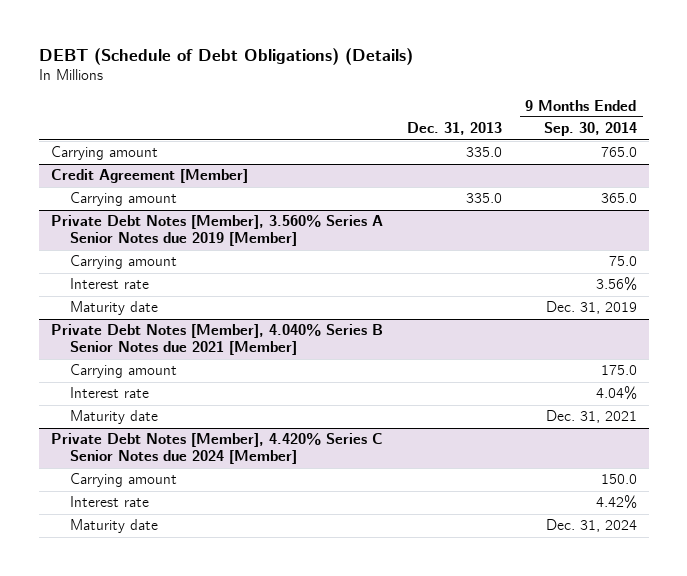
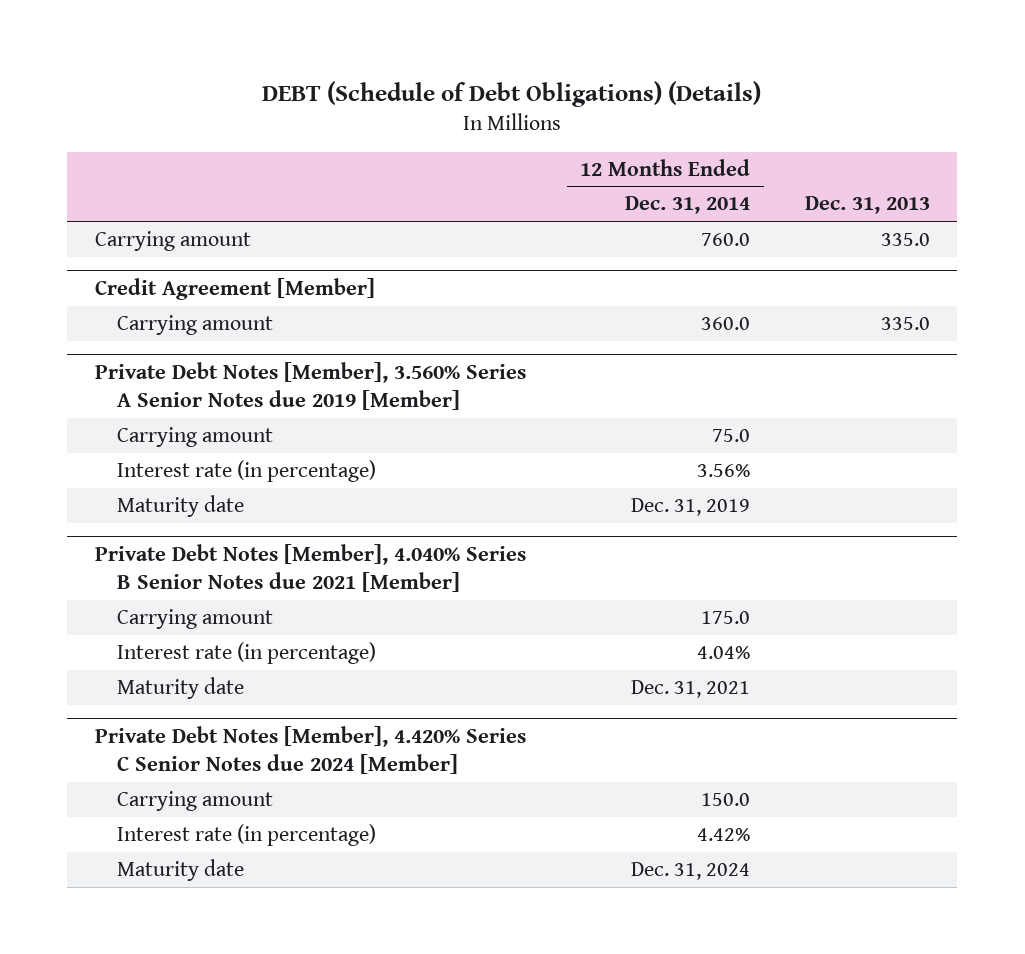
- | Dec. 31, 2013 | 9 Months Ended Sep. 30, 2014
+ | 12 Months Ended Dec. 31, 2014 | Dec. 31, 2013
@ Private Debt Notes [Member], 3.560% Series A Senior Notes due 2019 [Member]
- Interest rate | | 3.56%
+ Interest rate (in percentage) | 3.56% |
@ Private Debt Notes [Member], 4.040% Series B Senior Notes due 2021 [Member]
- Interest rate | | 4.04%
+ Interest rate (in percentage) | 4.04% |
@ Private Debt Notes [Member], 4.420% Series C Senior Notes due 2024 [Member]
- Interest rate | | 4.42%
+ Interest rate (in percentage) | 4.42% |

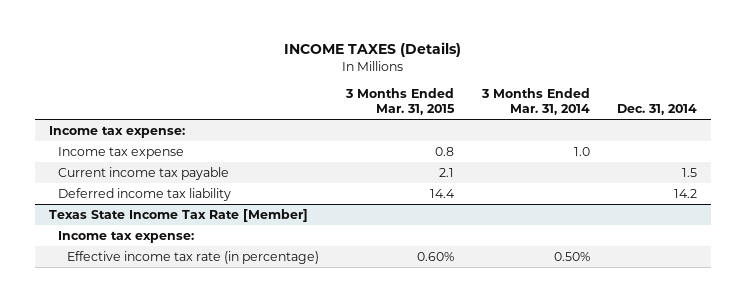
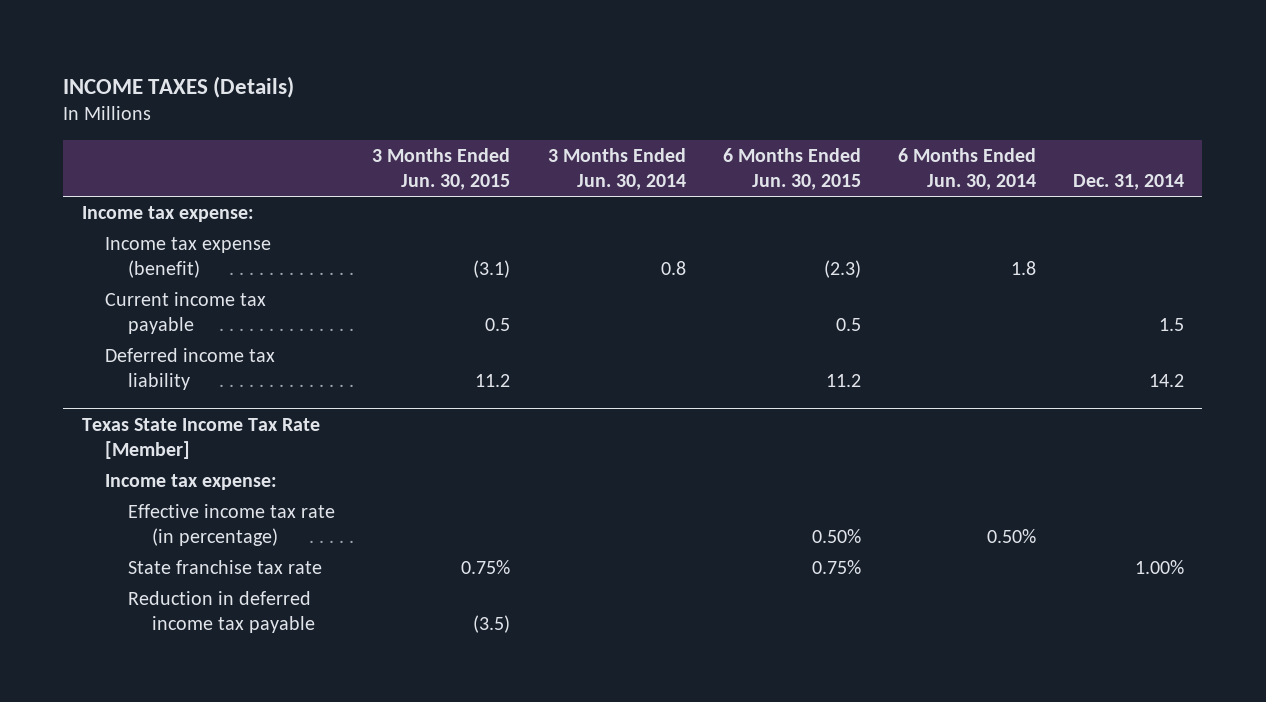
- | 3 Months Ended Mar. 31, 2015 | 3 Months Ended Mar. 31, 2014 | Dec. 31, 2014
+ | 3 Months Ended Jun. 30, 2015 | 3 Months Ended Jun. 30, 2014 | 6 Months Ended Jun. 30, 2015 | 6 Months Ended Jun. 30, 2014 | Dec. 31, 2014
- Income tax expense | 0.8 | 1.0 |
+ Income tax expense (benefit) | (3.1) | 0.8 | (2.3) | 1.8 |
@ Texas State Income Tax Rate [Member]
+ State franchise tax rate | 0.75% | | 0.75% | | 1.00%
+ Reduction in deferred income tax payable | (3.5) | | | |

